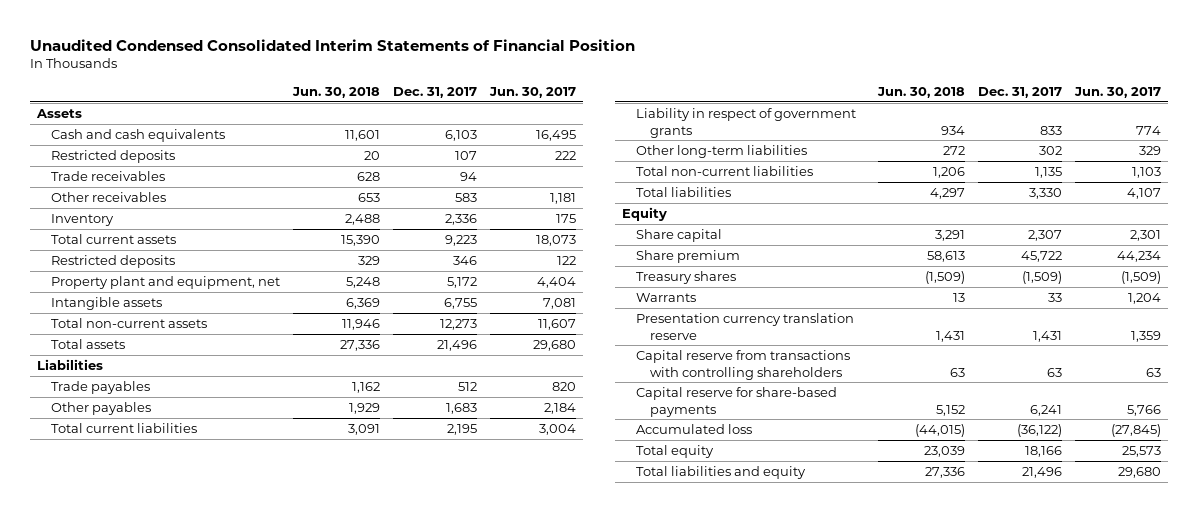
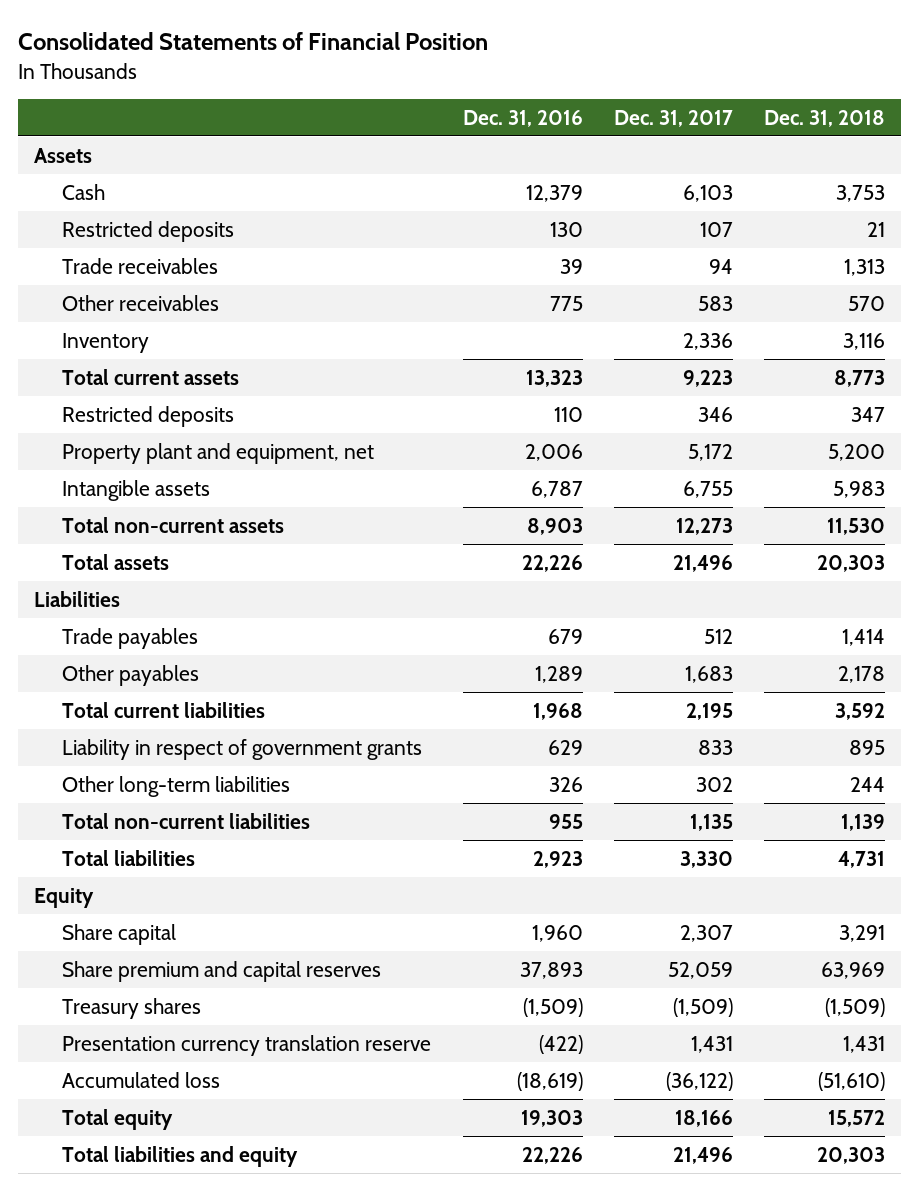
- Unaudited Condensed Consolidated Interim Statements of Financial Position
+ Consolidated Statements of Financial Position
- | Jun. 30, 2018 | Dec. 31, 2017 | Jun. 30, 2017
+ | Dec. 31, 2016 | Dec. 31, 2017 | Dec. 31, 2018
- Cash and cash equivalents | 11,601 | 6,103 | 16,495
+ Cash | 12,379 | 6,103 | 3,753
- Share premium | 58,613 | 45,722 | 44,234
+ Share premium and capital reserves | 37,893 | 52,059 | 63,969
- Warrants | 13 | 33 | 1,204
- Capital reserve from transactions with controlling shareholders | 63 | 63 | 63
- Capital reserve for share-based payments | 5,152 | 6,241 | 5,766

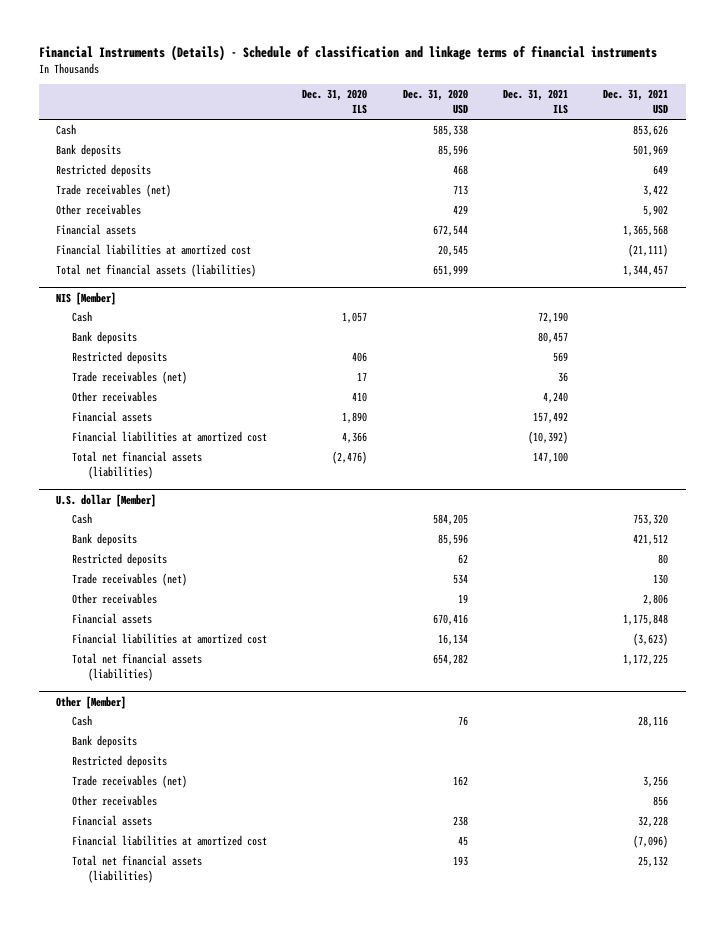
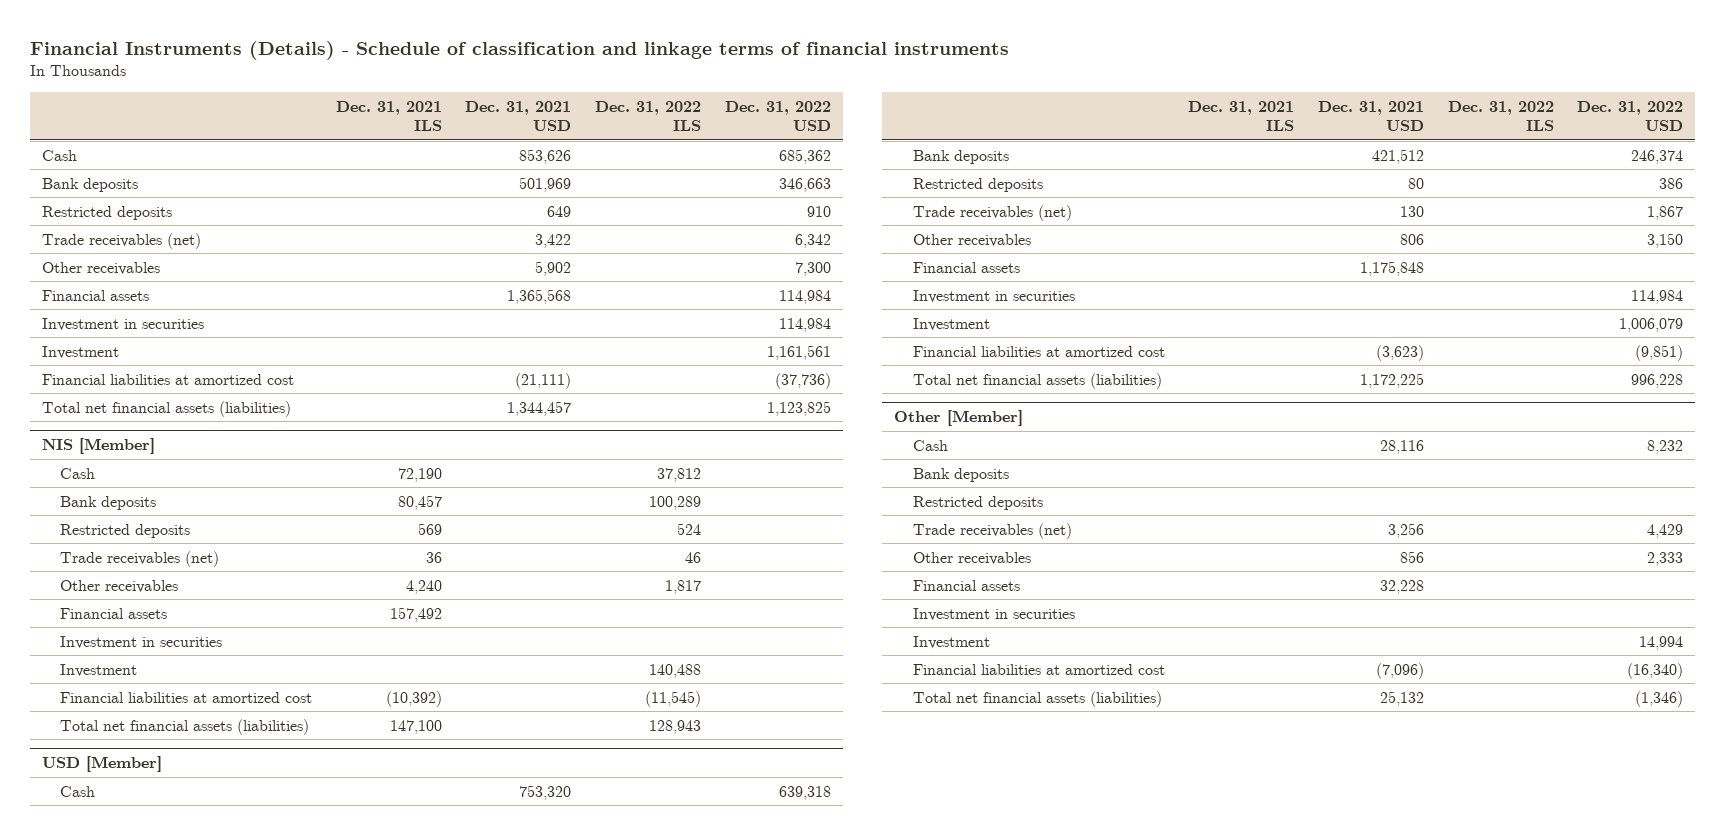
- | Dec. 31, 2020 ILS | Dec. 31, 2020 USD | Dec. 31, 2021 ILS | Dec. 31, 2021 USD
+ | Dec. 31, 2021 ILS | Dec. 31, 2021 USD | Dec. 31, 2022 ILS | Dec. 31, 2022 USD
+ Investment in securities | | | | 114,984
+ Investment | | | | 1,161,561
@ NIS [Member]
+ Investment in securities
+ Investment | | | 140,488 |
- U.S. dollar [Member]
+ USD [Member]
- Other receivables | | 19 | | 2,806
+ Other receivables | | 806 | | 3,150
+ Investment in securities | | | | 114,984
+ Investment | | | | 1,006,079
@ Other [Member]
+ Investment in securities
+ Investment | | | | 14,994

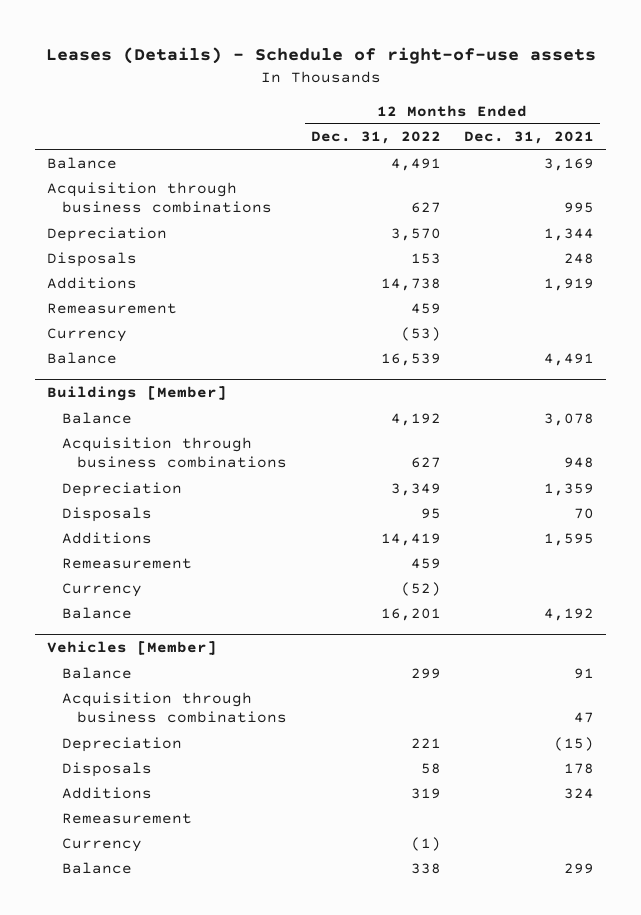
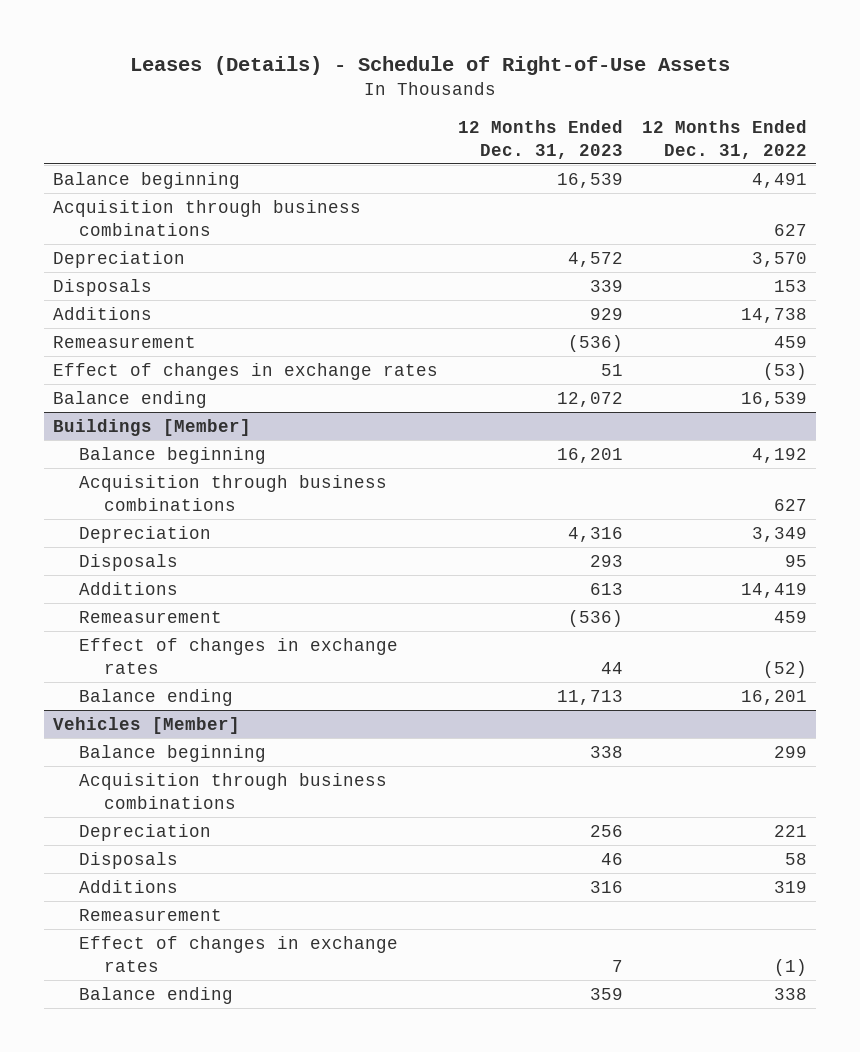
- Leases (Details) - Schedule of right-of-use assets
+ Leases (Details) - Schedule of Right-of-Use Assets
- | 12 Months Ended Dec. 31, 2022 | 12 Months Ended Dec. 31, 2021
+ | 12 Months Ended Dec. 31, 2023 | 12 Months Ended Dec. 31, 2022
- Balance | 4,491 | 3,169
+ Balance beginning | 16,539 | 4,491
- Currency | (53) |
- Balance | 16,539 | 4,491
+ Effect of changes in exchange rates | 51 | (53)
+ Balance ending | 12,072 | 16,539
@ Buildings [Member]
- Balance | 4,192 | 3,078
+ Balance beginning | 16,201 | 4,192
- Currency | (52) |
- Balance | 16,201 | 4,192
+ Effect of changes in exchange rates | 44 | (52)
+ Balance ending | 11,713 | 16,201
@ Vehicles [Member]
- Balance | 299 | 91
+ Balance beginning | 338 | 299
- Currency | (1) |
- Balance | 338 | 299
+ Effect of changes in exchange rates | 7 | (1)
+ Balance ending | 359 | 338

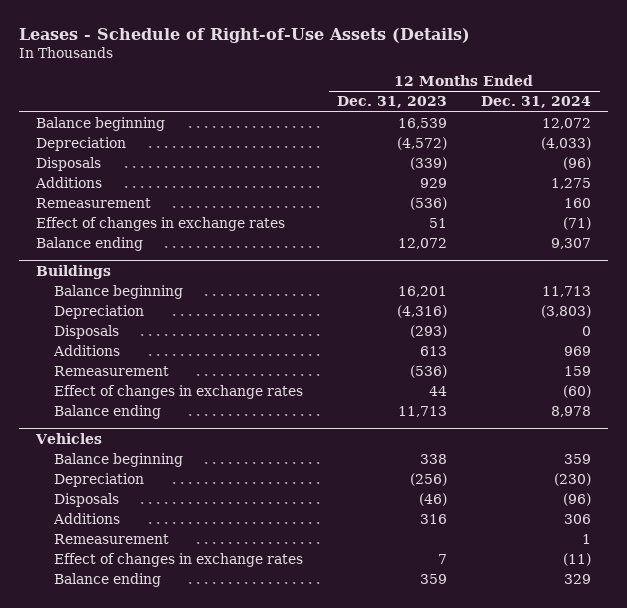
- Leases (Details) - Schedule of Right-of-Use Assets
+ Leases - Schedule of Right-of-Use Assets (Details)
- | 12 Months Ended Dec. 31, 2023 | 12 Months Ended Dec. 31, 2022
+ | 12 Months Ended Dec. 31, 2023 | 12 Months Ended Dec. 31, 2024
- Acquisition through business combinations | | 627
- Depreciation | 4,572 | 3,570
- Disposals | 339 | 153
+ Depreciation | (4,572) | (4,033)
+ Disposals | (339) | (96)
- Buildings [Member]
+ Buildings
- Acquisition through business combinations | | 627
- Depreciation | 4,316 | 3,349
- Disposals | 293 | 95
+ Depreciation | (4,316) | (3,803)
+ Disposals | (293) | 0
- Vehicles [Member]
+ Vehicles
- Acquisition through business combinations
- Depreciation | 256 | 221
- Disposals | 46 | 58
+ Depreciation | (256) | (230)
+ Disposals | (46) | (96)

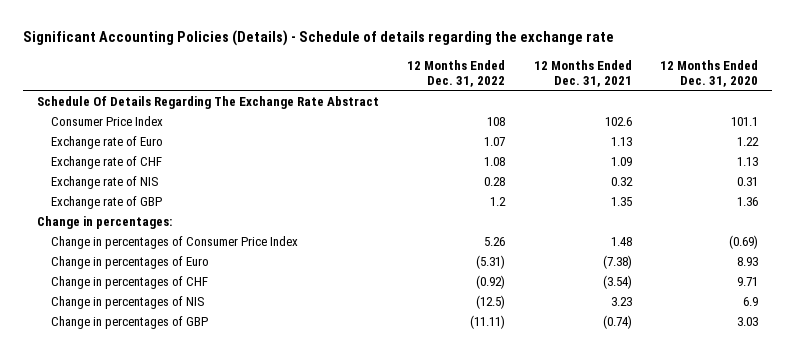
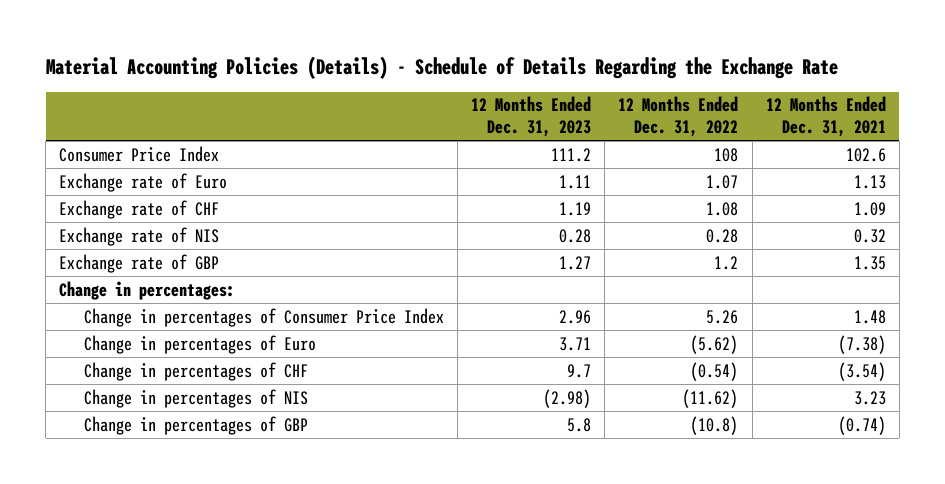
- Significant Accounting Policies (Details) - Schedule of details regarding the exchange rate
+ Material Accounting Policies (Details) - Schedule of Details Regarding the Exchange Rate
- | 12 Months Ended Dec. 31, 2022 | 12 Months Ended Dec. 31, 2021 | 12 Months Ended Dec. 31, 2020
+ | 12 Months Ended Dec. 31, 2023 | 12 Months Ended Dec. 31, 2022 | 12 Months Ended Dec. 31, 2021
- Schedule Of Details Regarding The Exchange Rate Abstract
- Change in percentages of Euro | (5.31) | (7.38) | 8.93
- Change in percentages of CHF | (0.92) | (3.54) | 9.71
- Change in percentages of NIS | (12.5) | 3.23 | 6.9
- Change in percentages of GBP | (11.11) | (0.74) | 3.03
+ Change in percentages of Euro | 3.71 | (5.62) | (7.38)
+ Change in percentages of CHF | 9.7 | (0.54) | (3.54)
+ Change in percentages of NIS | (2.98) | (11.62) | 3.23
+ Change in percentages of GBP | 5.8 | (10.8) | (0.74)

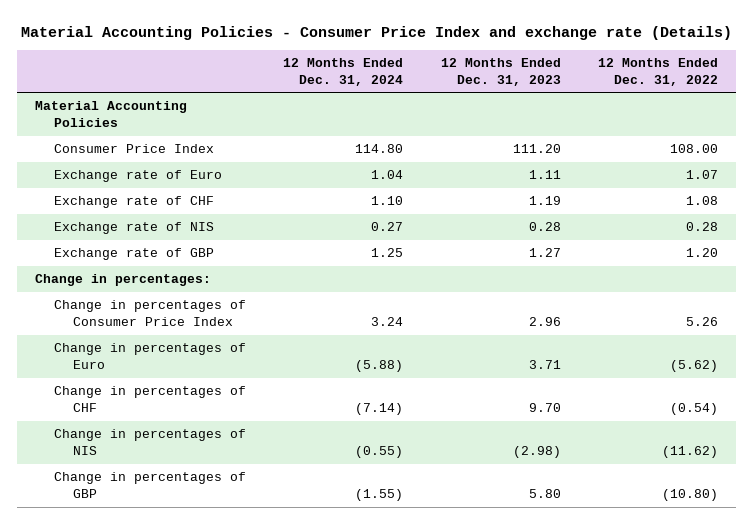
- Material Accounting Policies (Details) - Schedule of Details Regarding the Exchange Rate
+ Material Accounting Policies - Consumer Price Index and exchange rate (Details)
- | 12 Months Ended Dec. 31, 2023 | 12 Months Ended Dec. 31, 2022 | 12 Months Ended Dec. 31, 2021
+ | 12 Months Ended Dec. 31, 2024 | 12 Months Ended Dec. 31, 2023 | 12 Months Ended Dec. 31, 2022
- Consumer Price Index | 111.2 | 108 | 102.6
+ Material Accounting Policies
+ Consumer Price Index | 114.80 | 111.20 | 108.00
- Exchange rate of GBP | 1.27 | 1.2 | 1.35
+ Exchange rate of GBP | 1.25 | 1.27 | 1.20
- Change in percentages of CHF | 9.7 | (0.54) | (3.54)
+ Change in percentages of CHF | (7.14) | 9.70 | (0.54)
- Change in percentages of GBP | 5.8 | (10.8) | (0.74)
+ Change in percentages of GBP | (1.55) | 5.80 | (10.80)

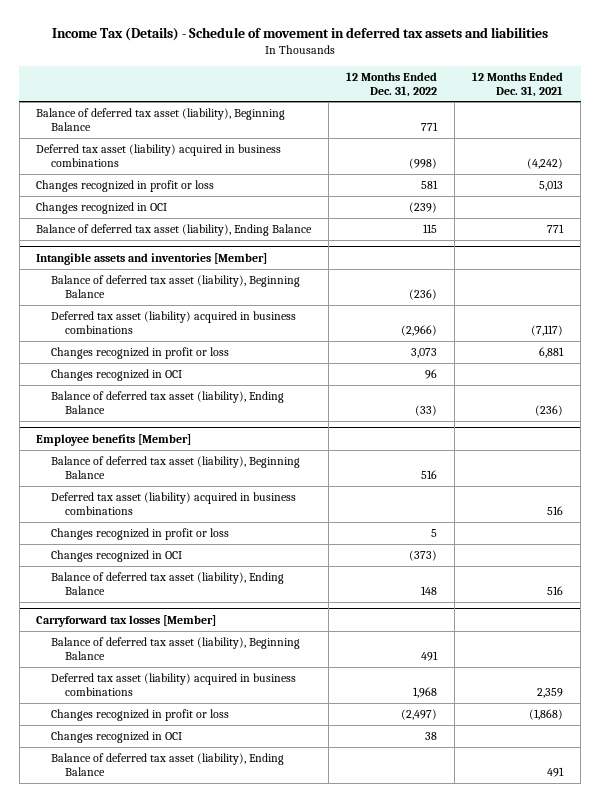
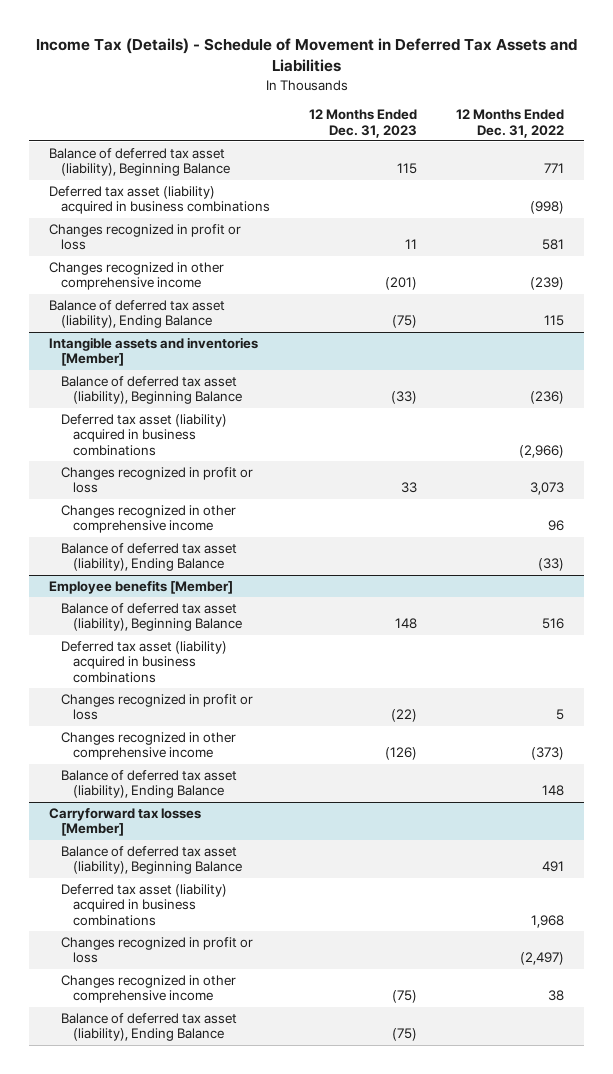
- Income Tax (Details) - Schedule of movement in deferred tax assets and liabilities
+ Income Tax (Details) - Schedule of Movement in Deferred Tax Assets and Liabilities
- | 12 Months Ended Dec. 31, 2022 | 12 Months Ended Dec. 31, 2021
+ | 12 Months Ended Dec. 31, 2023 | 12 Months Ended Dec. 31, 2022
- Changes recognized in OCI | (239) |
+ Changes recognized in other comprehensive income | (201) | (239)
@ Intangible assets and inventories [Member]
- Changes recognized in OCI | 96 |
+ Changes recognized in other comprehensive income | | 96
@ Employee benefits [Member]
- Changes recognized in OCI | (373) |
+ Changes recognized in other comprehensive income | (126) | (373)
@ Carryforward tax losses [Member]
- Changes recognized in OCI | 38 |
+ Changes recognized in other comprehensive income | (75) | 38

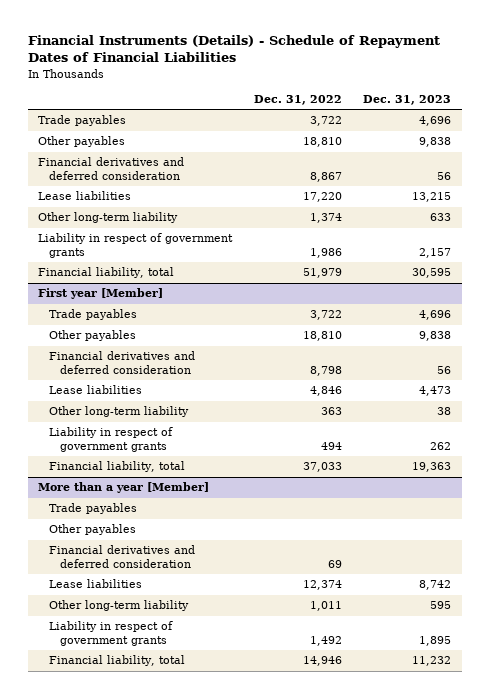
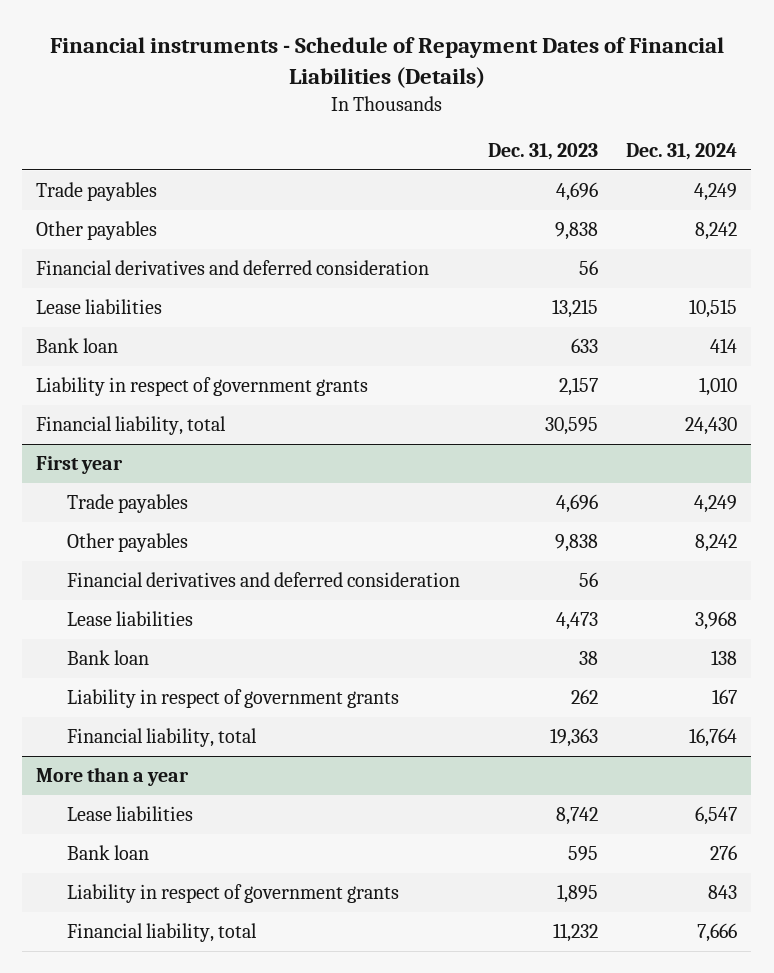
- Financial Instruments (Details) - Schedule of Repayment Dates of Financial Liabilities
+ Financial instruments - Schedule of Repayment Dates of Financial Liabilities (Details)
- | Dec. 31, 2022 | Dec. 31, 2023
+ | Dec. 31, 2023 | Dec. 31, 2024
- Other long-term liability | 1,374 | 633
+ Bank loan | 633 | 414
- First year [Member]
+ First year
- Other long-term liability | 363 | 38
+ Bank loan | 38 | 138
- More than a year [Member]
- Trade payables
- Other payables
- Financial derivatives and deferred consideration | 69 |
+ More than a year
- Other long-term liability | 1,011 | 595
+ Bank loan | 595 | 276

